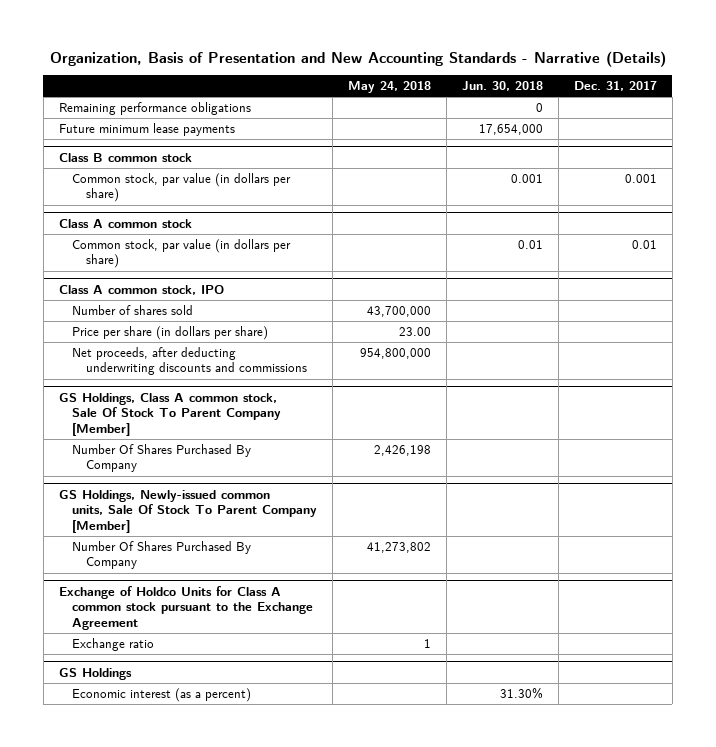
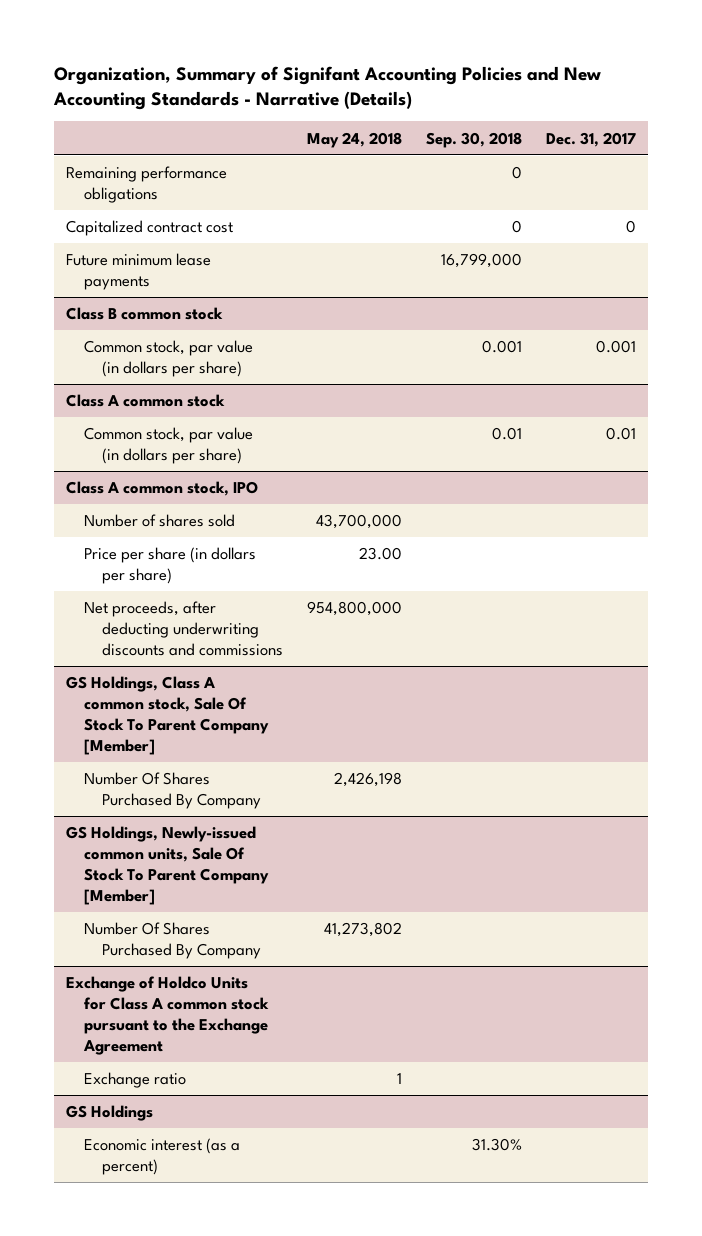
- Organization, Basis of Presentation and New Accounting Standards - Narrative (Details)
+ Organization, Summary of Signifant Accounting Policies and New Accounting Standards - Narrative (Details)
- | May 24, 2018 | Jun. 30, 2018 | Dec. 31, 2017
+ | May 24, 2018 | Sep. 30, 2018 | Dec. 31, 2017
+ Capitalized contract cost | | 0 | 0

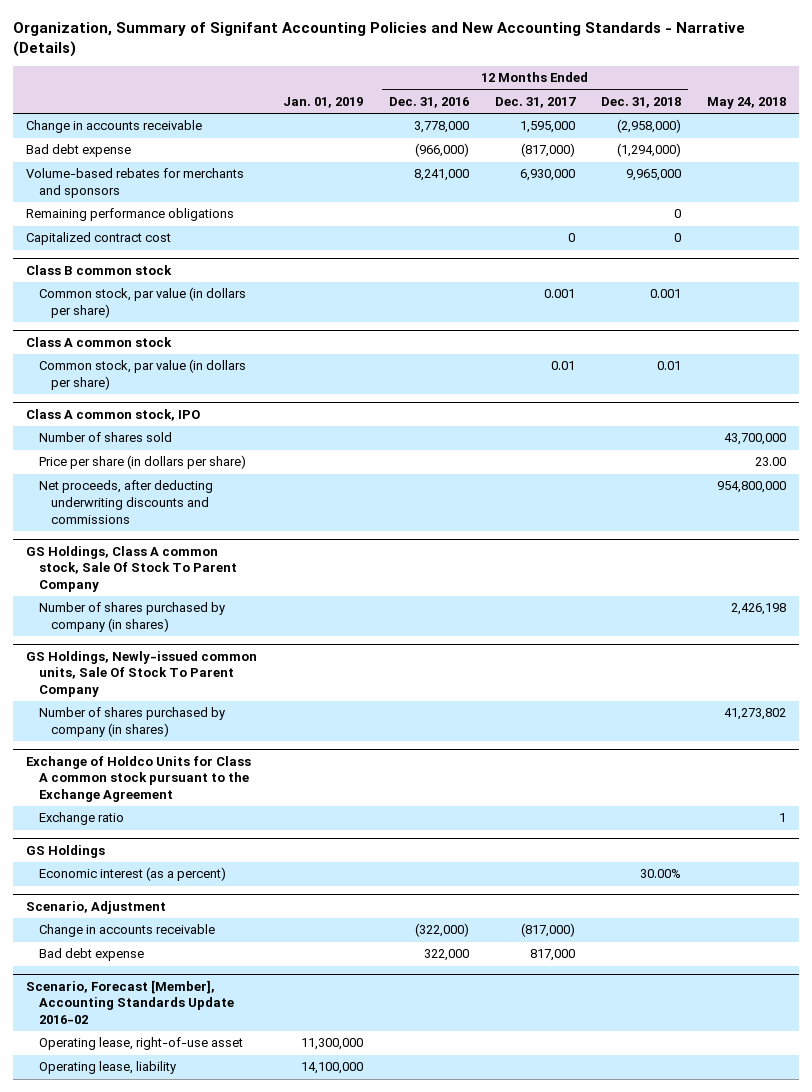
- | May 24, 2018 | Sep. 30, 2018 | Dec. 31, 2017
+ | Jan. 01, 2019 | 12 Months Ended Dec. 31, 2016 | 12 Months Ended Dec. 31, 2017 | 12 Months Ended Dec. 31, 2018 | May 24, 2018
+ Change in accounts receivable | | 3,778,000 | 1,595,000 | (2,958,000) |
+ Bad debt expense | | (966,000) | (817,000) | (1,294,000) |
+ Volume-based rebates for merchants and sponsors | | 8,241,000 | 6,930,000 | 9,965,000 |
- Future minimum lease payments | | 16,799,000 |
- GS Holdings, Class A common stock, Sale Of Stock To Parent Company [Member]
- Number Of Shares Purchased By Company | 2,426,198 | |
- GS Holdings, Newly-issued common units, Sale Of Stock To Parent Company [Member]
- Number Of Shares Purchased By Company | 41,273,802 | |
+ GS Holdings, Class A common stock, Sale Of Stock To Parent Company
+ Number of shares purchased by company (in shares) | | | | | 2,426,198
+ GS Holdings, Newly-issued common units, Sale Of Stock To Parent Company
+ Number of shares purchased by company (in shares) | | | | | 41,273,802
+ Scenario, Adjustment
+ Change in accounts receivable | | (322,000) | (817,000) | |
+ Bad debt expense | | 322,000 | 817,000 | |
+ Scenario, Forecast [Member], Accounting Standards Update 2016-02
+ Operating lease, right-of-use asset | 11,300,000 | | | |
+ Operating lease, liability | 14,100,000 | | | |

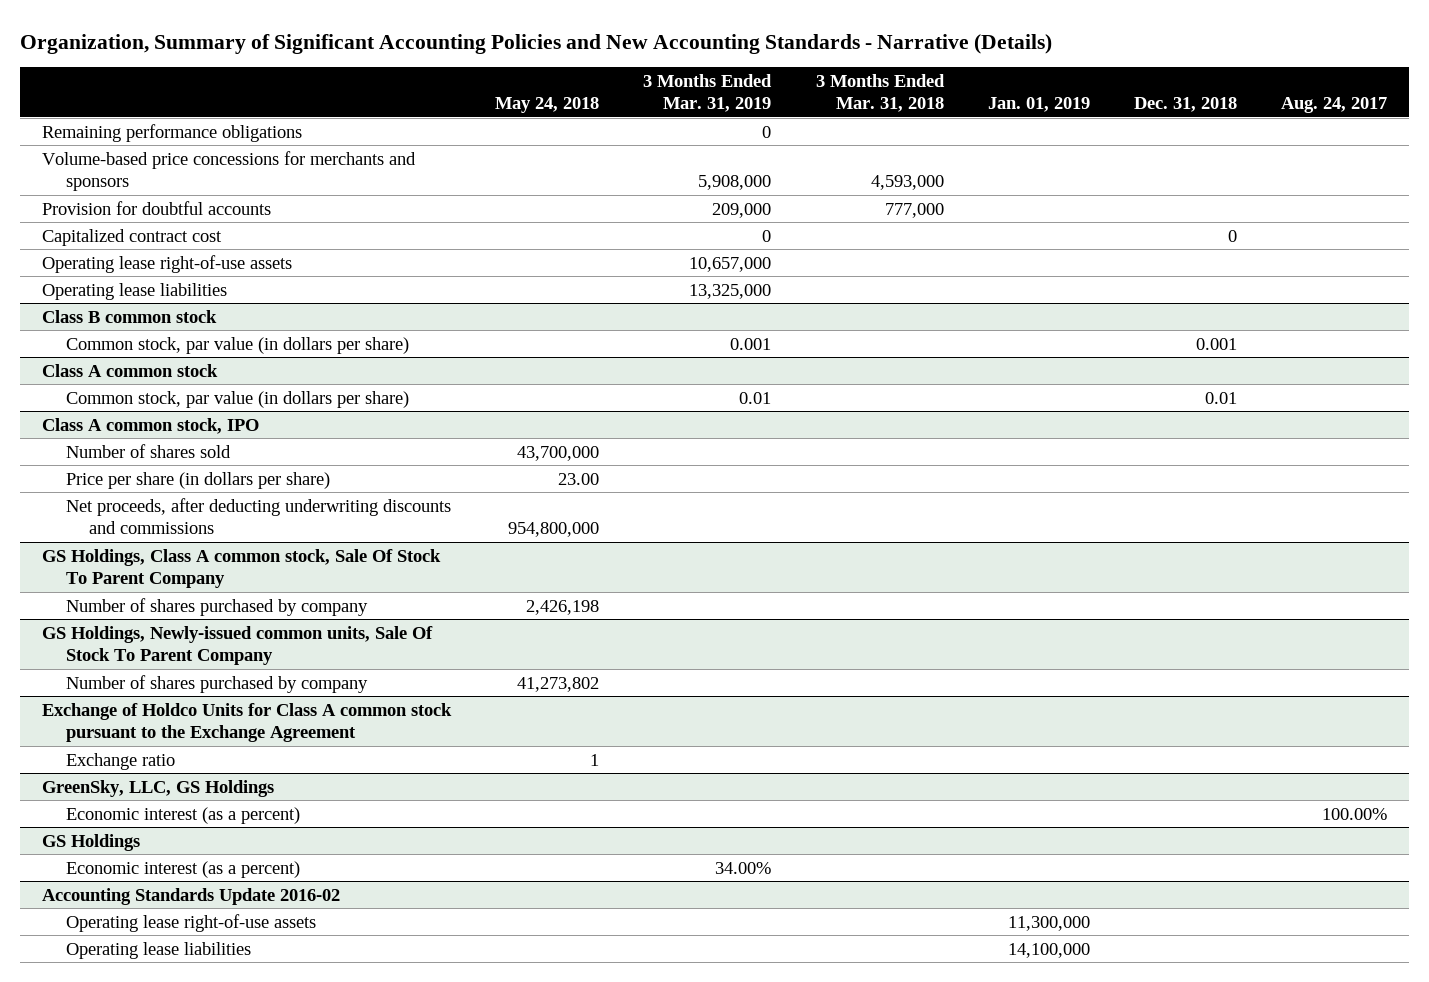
- Organization, Summary of Signifant Accounting Policies and New Accounting Standards - Narrative (Details)
+ Organization, Summary of Significant Accounting Policies and New Accounting Standards - Narrative (Details)
- | Jan. 01, 2019 | 12 Months Ended Dec. 31, 2016 | 12 Months Ended Dec. 31, 2017 | 12 Months Ended Dec. 31, 2018 | May 24, 2018
+ | May 24, 2018 | 3 Months Ended Mar. 31, 2019 | 3 Months Ended Mar. 31, 2018 | Jan. 01, 2019 | Dec. 31, 2018 | Aug. 24, 2017
- Change in accounts receivable | | 3,778,000 | 1,595,000 | (2,958,000) |
- Bad debt expense | | (966,000) | (817,000) | (1,294,000) |
- Volume-based rebates for merchants and sponsors | | 8,241,000 | 6,930,000 | 9,965,000 |
+ Volume-based price concessions for merchants and sponsors | | 5,908,000 | 4,593,000 | | |
+ Provision for doubtful accounts | | 209,000 | 777,000 | | |
+ Operating lease right-of-use assets | | 10,657,000 | | | |
+ Operating lease liabilities | | 13,325,000 | | | |
@ GS Holdings, Class A common stock, Sale Of Stock To Parent Company
- Number of shares purchased by company (in shares) | | | | | 2,426,198
+ Number of shares purchased by company | 2,426,198 | | | | |
@ GS Holdings, Newly-issued common units, Sale Of Stock To Parent Company
- Number of shares purchased by company (in shares) | | | | | 41,273,802
+ Number of shares purchased by company | 41,273,802 | | | | |
+ GreenSky, LLC, GS Holdings
+ Economic interest (as a percent) | | | | | | 100.00%
- Scenario, Adjustment
- Change in accounts receivable | | (322,000) | (817,000) | |
- Bad debt expense | | 322,000 | 817,000 | |
- Scenario, Forecast [Member], Accounting Standards Update 2016-02
- Operating lease, right-of-use asset | 11,300,000 | | | |
- Operating lease, liability | 14,100,000 | | | |
+ Accounting Standards Update 2016-02
+ Operating lease right-of-use assets | | | | 11,300,000 | |
+ Operating lease liabilities | | | | 14,100,000 | |

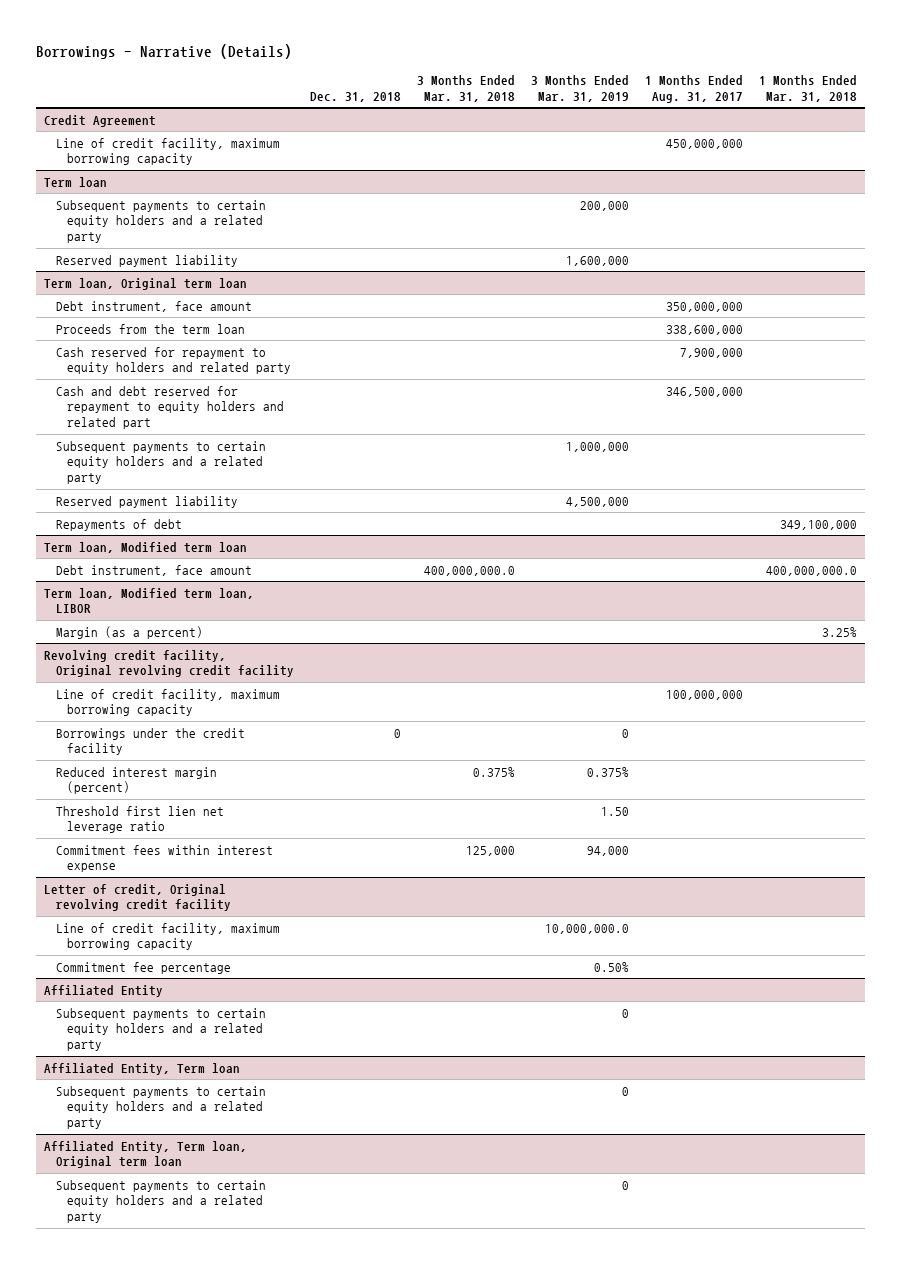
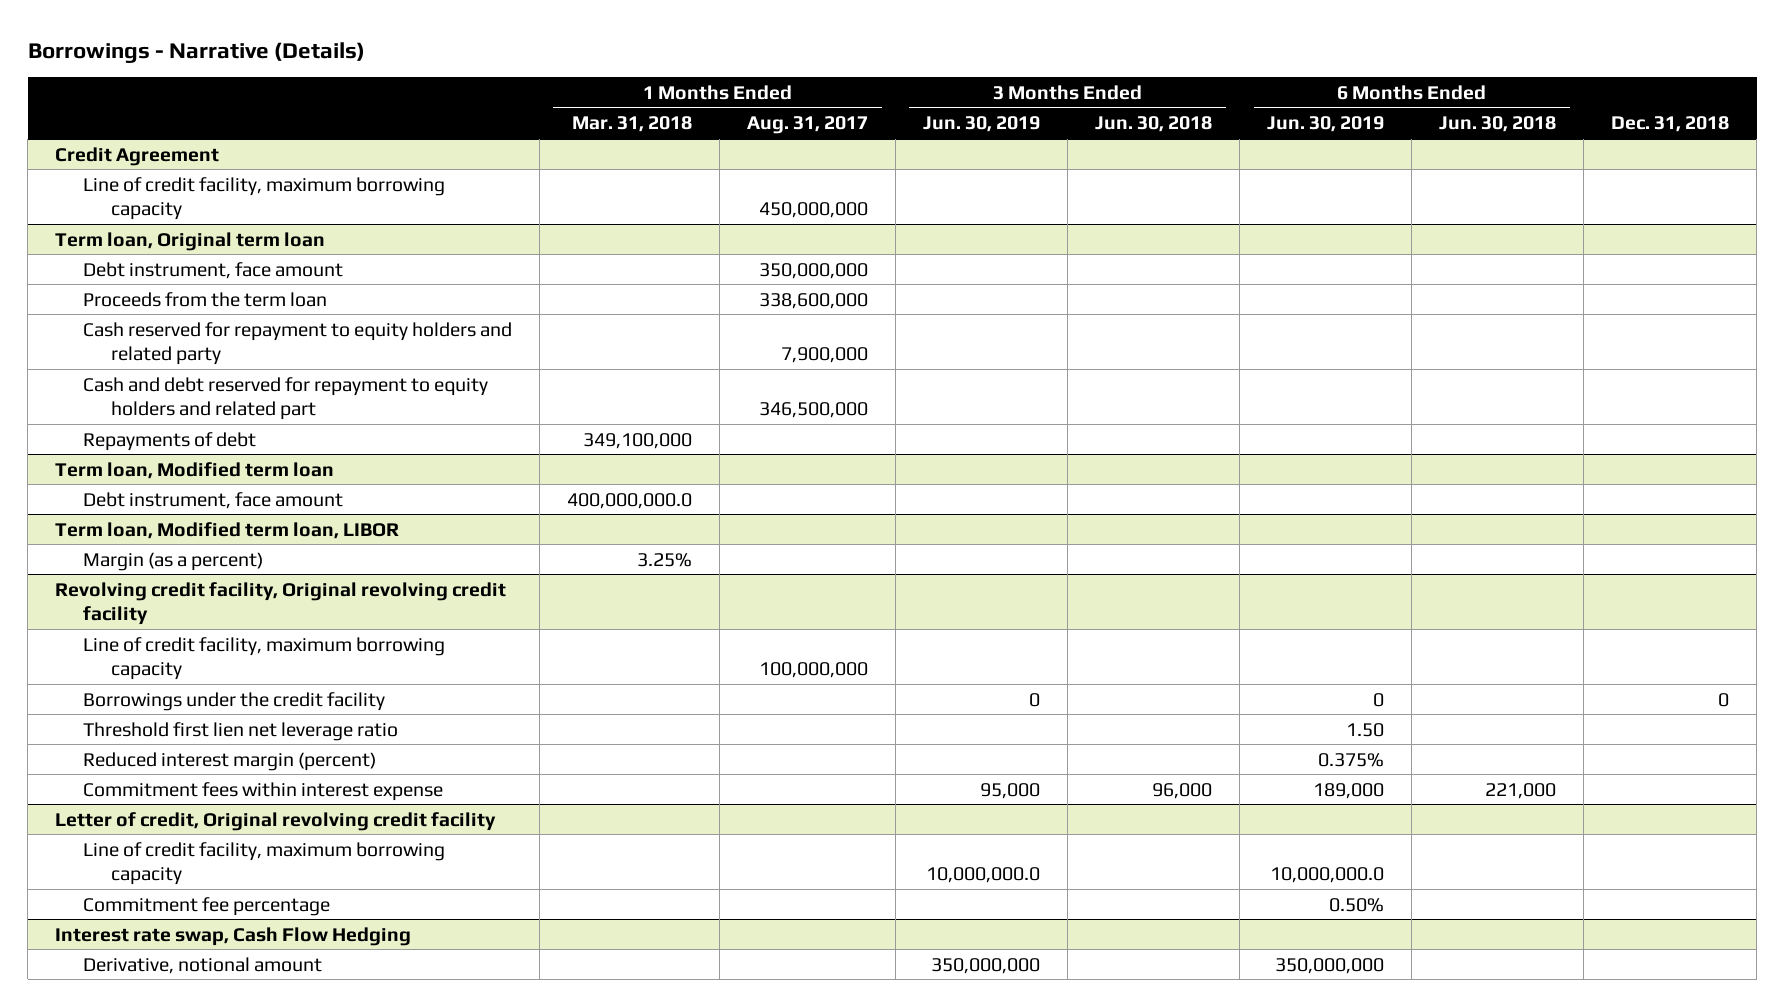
- | Dec. 31, 2018 | 3 Months Ended Mar. 31, 2018 | 3 Months Ended Mar. 31, 2019 | 1 Months Ended Aug. 31, 2017 | 1 Months Ended Mar. 31, 2018
+ | 1 Months Ended Mar. 31, 2018 | 1 Months Ended Aug. 31, 2017 | 3 Months Ended Jun. 30, 2019 | 3 Months Ended Jun. 30, 2018 | 6 Months Ended Jun. 30, 2019 | 6 Months Ended Jun. 30, 2018 | Dec. 31, 2018
- Term loan
- Subsequent payments to certain equity holders and a related party | | | 200,000 | |
- Reserved payment liability | | | 1,600,000 | |
@ Term loan, Original term loan
- Subsequent payments to certain equity holders and a related party | | | 1,000,000 | |
- Reserved payment liability | | | 4,500,000 | |
@ Revolving credit facility, Original revolving credit facility
moved down: Reduced interest margin (percent) | | | | | 0.375% | |
- Affiliated Entity
- Subsequent payments to certain equity holders and a related party | | | 0 | |
- Affiliated Entity, Term loan
- Subsequent payments to certain equity holders and a related party | | | 0 | |
- Affiliated Entity, Term loan, Original term loan
- Subsequent payments to certain equity holders and a related party | | | 0 | |
+ Interest rate swap, Cash Flow Hedging
+ Derivative, notional amount | | | 350,000,000 | | 350,000,000 | |

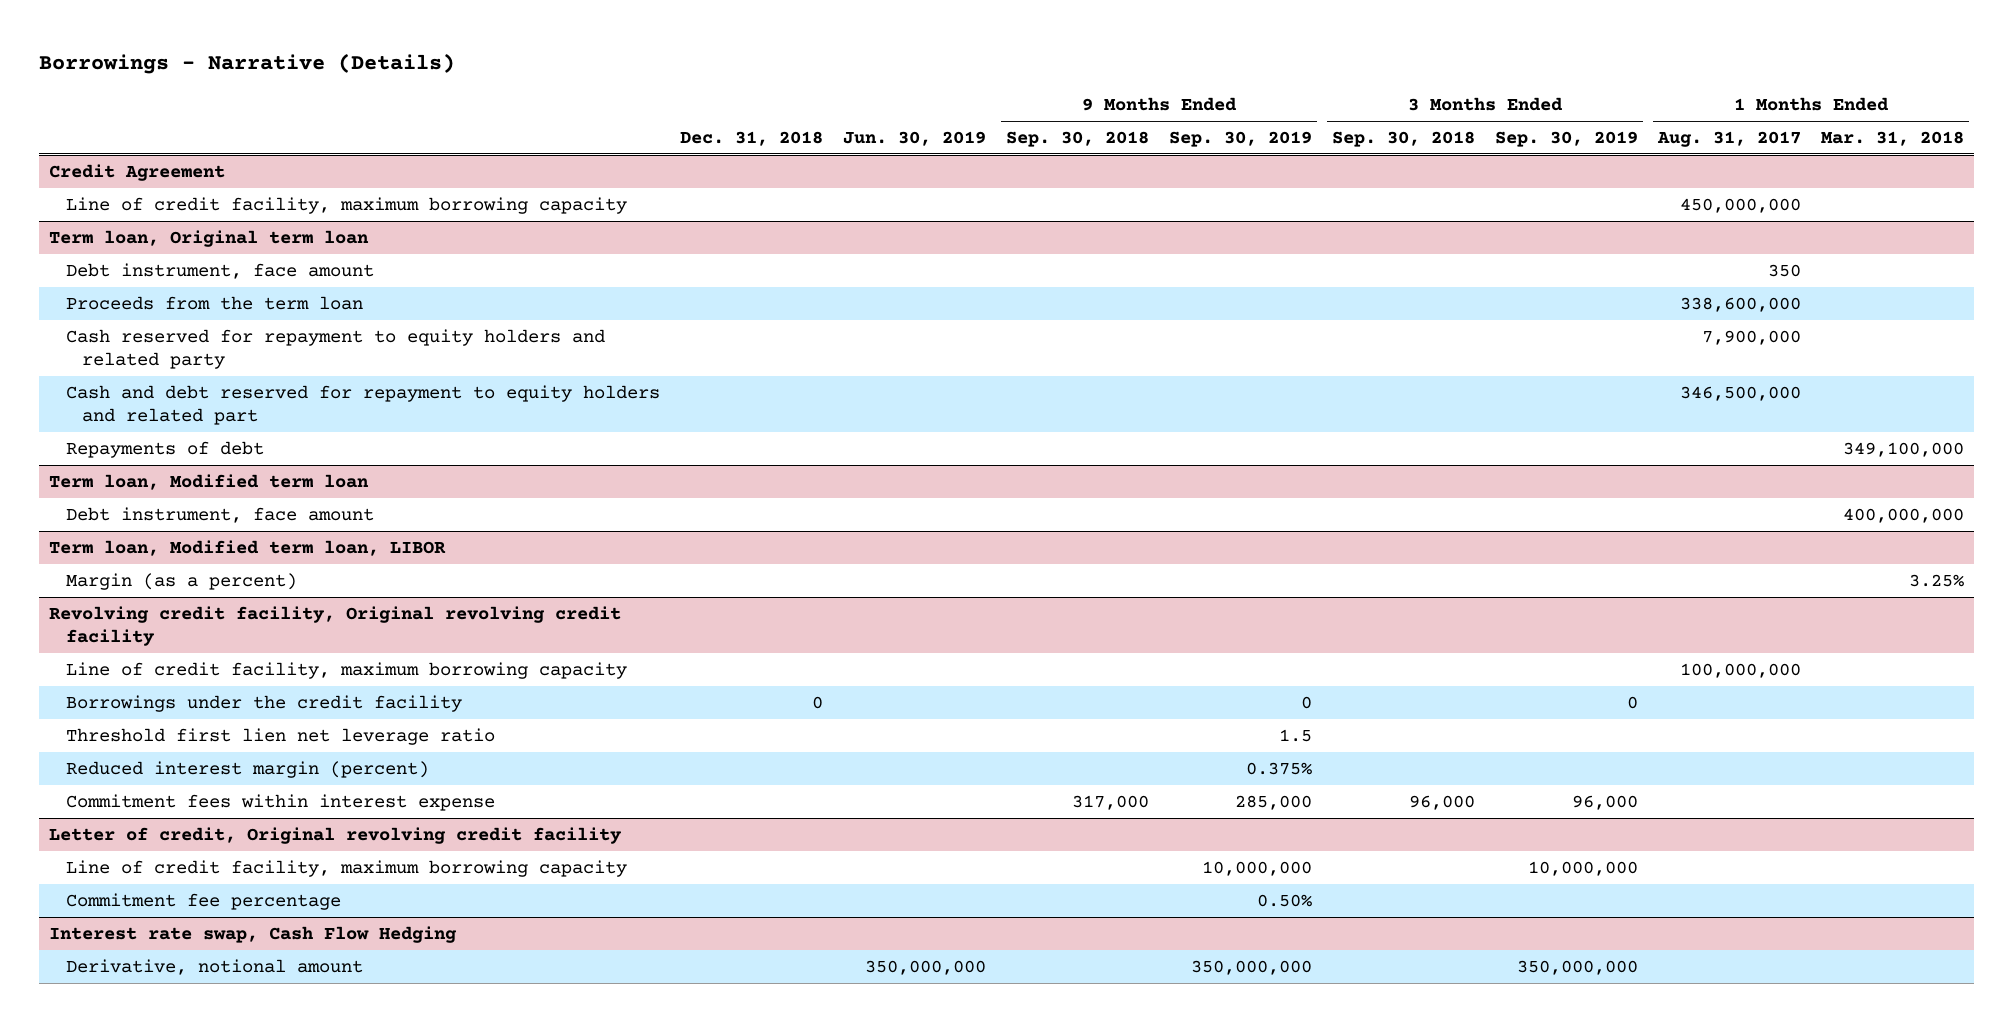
- | 1 Months Ended Mar. 31, 2018 | 1 Months Ended Aug. 31, 2017 | 3 Months Ended Jun. 30, 2019 | 3 Months Ended Jun. 30, 2018 | 6 Months Ended Jun. 30, 2019 | 6 Months Ended Jun. 30, 2018 | Dec. 31, 2018
+ | Dec. 31, 2018 | Jun. 30, 2019 | 9 Months Ended Sep. 30, 2018 | 9 Months Ended Sep. 30, 2019 | 3 Months Ended Sep. 30, 2018 | 3 Months Ended Sep. 30, 2019 | 1 Months Ended Aug. 31, 2017 | 1 Months Ended Mar. 31, 2018
@ Term loan, Original term loan
- Debt instrument, face amount | | 350,000,000 | | | | |
+ Debt instrument, face amount | | | | | | | 350 |
@ Term loan, Modified term loan
- Debt instrument, face amount | 400,000,000.0 | | | | | |
+ Debt instrument, face amount | | | | | | | | 400,000,000

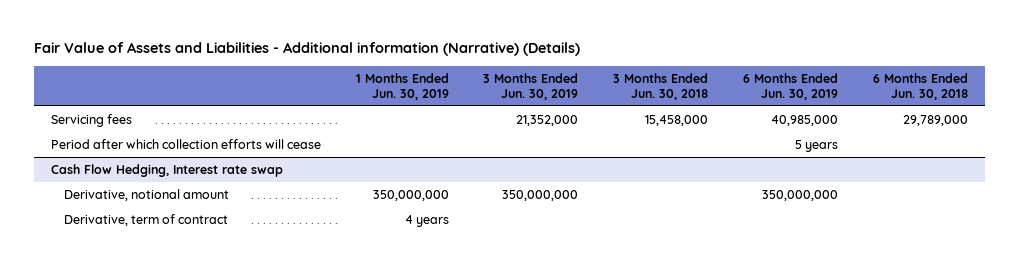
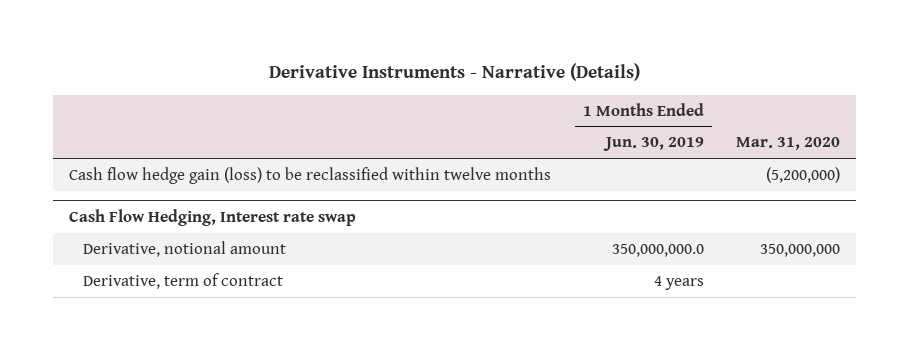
- Fair Value of Assets and Liabilities - Additional information (Narrative) (Details)
+ Derivative Instruments - Narrative (Details)
- | 1 Months Ended Jun. 30, 2019 | 3 Months Ended Jun. 30, 2019 | 3 Months Ended Jun. 30, 2018 | 6 Months Ended Jun. 30, 2019 | 6 Months Ended Jun. 30, 2018
+ | 1 Months Ended Jun. 30, 2019 | Mar. 31, 2020
- Servicing fees | | 21,352,000 | 15,458,000 | 40,985,000 | 29,789,000
- Period after which collection efforts will cease | | | | 5 years |
+ Cash flow hedge gain (loss) to be reclassified within twelve months | | (5,200,000)
@ Cash Flow Hedging, Interest rate swap
- Derivative, notional amount | 350,000,000 | 350,000,000 | | 350,000,000 |
+ Derivative, notional amount | 350,000,000.0 | 350,000,000

